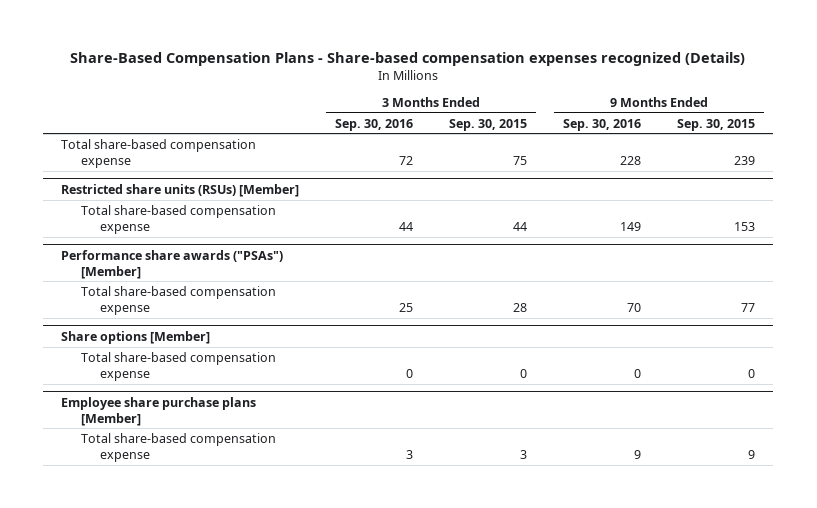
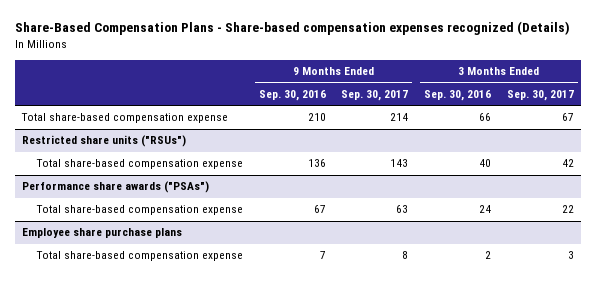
- | 3 Months Ended Sep. 30, 2016 | 3 Months Ended Sep. 30, 2015 | 9 Months Ended Sep. 30, 2016 | 9 Months Ended Sep. 30, 2015
+ | 9 Months Ended Sep. 30, 2016 | 9 Months Ended Sep. 30, 2017 | 3 Months Ended Sep. 30, 2016 | 3 Months Ended Sep. 30, 2017
- Total share-based compensation expense | 72 | 75 | 228 | 239
- Restricted share units (RSUs) [Member]
- Total share-based compensation expense | 44 | 44 | 149 | 153
- Performance share awards ("PSAs") [Member]
- Total share-based compensation expense | 25 | 28 | 70 | 77
- Share options [Member]
- Total share-based compensation expense | 0 | 0 | 0 | 0
- Employee share purchase plans [Member]
- Total share-based compensation expense | 3 | 3 | 9 | 9
+ Total share-based compensation expense | 210 | 214 | 66 | 67
+ Restricted share units ("RSUs")
+ Total share-based compensation expense | 136 | 143 | 40 | 42
+ Performance share awards ("PSAs")
+ Total share-based compensation expense | 67 | 63 | 24 | 22
+ Employee share purchase plans
+ Total share-based compensation expense | 7 | 8 | 2 | 3

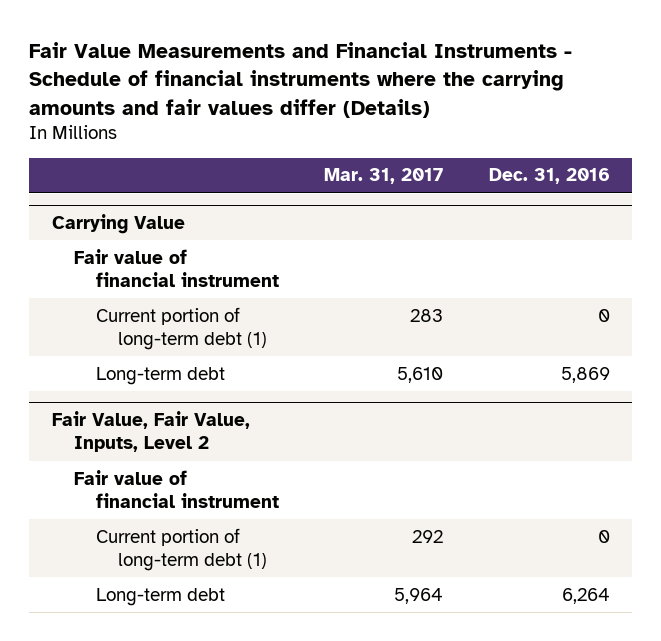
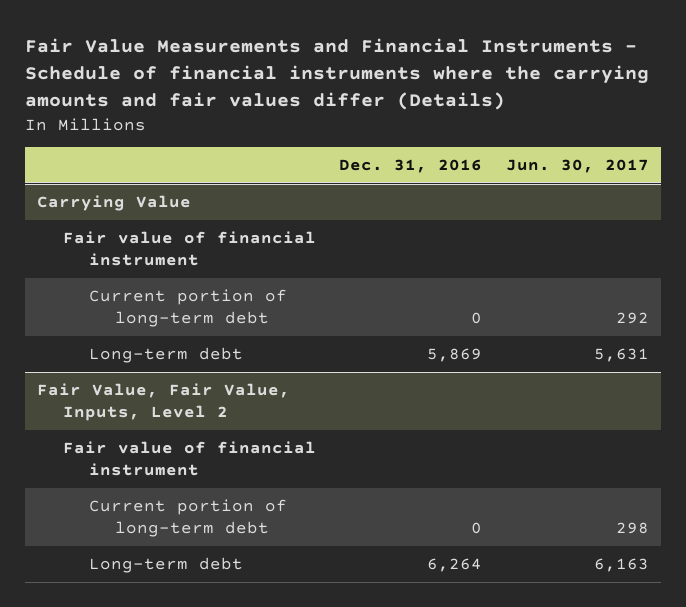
- | Mar. 31, 2017 | Dec. 31, 2016
+ | Dec. 31, 2016 | Jun. 30, 2017
@ Carrying Value
- Current portion of long-term debt (1) | 283 | 0
+ Current portion of long-term debt | 0 | 292
@ Fair Value, Fair Value, Inputs, Level 2
- Current portion of long-term debt (1) | 292 | 0
+ Current portion of long-term debt | 0 | 298

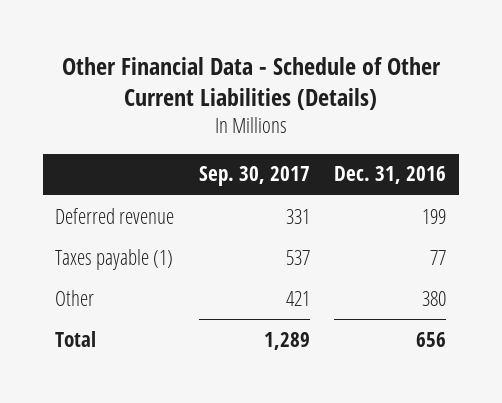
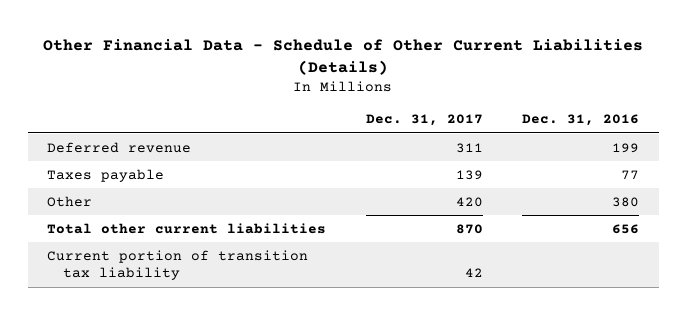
- | Sep. 30, 2017 | Dec. 31, 2016
+ | Dec. 31, 2017 | Dec. 31, 2016
- Taxes payable (1) | 537 | 77
+ Taxes payable | 139 | 77
- Total | 1,289 | 656
+ Total other current liabilities | 870 | 656
+ Current portion of transition tax liability | 42 |

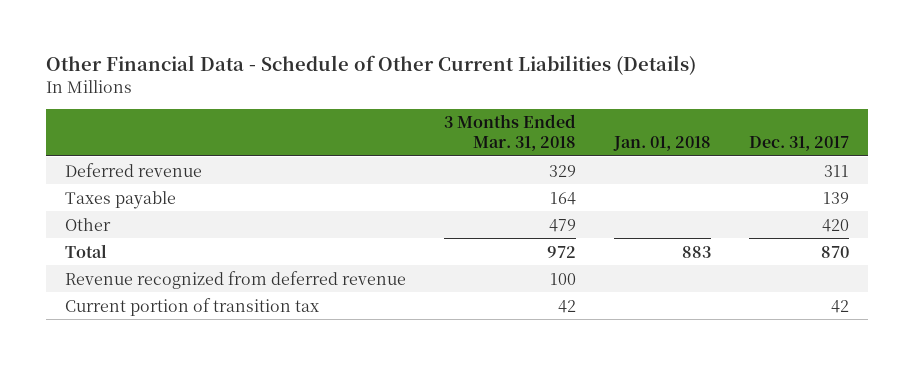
- | Dec. 31, 2017 | Dec. 31, 2016
+ | 3 Months Ended Mar. 31, 2018 | Jan. 01, 2018 | Dec. 31, 2017
- Total other current liabilities | 870 | 656
- Current portion of transition tax liability | 42 |
+ Total | 972 | 883 | 870
+ Revenue recognized from deferred revenue | 100 | |
+ Current portion of transition tax | 42 | | 42

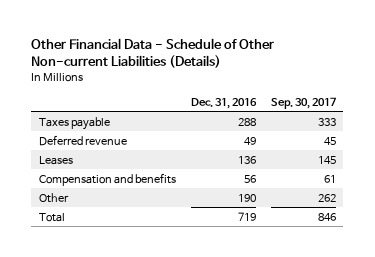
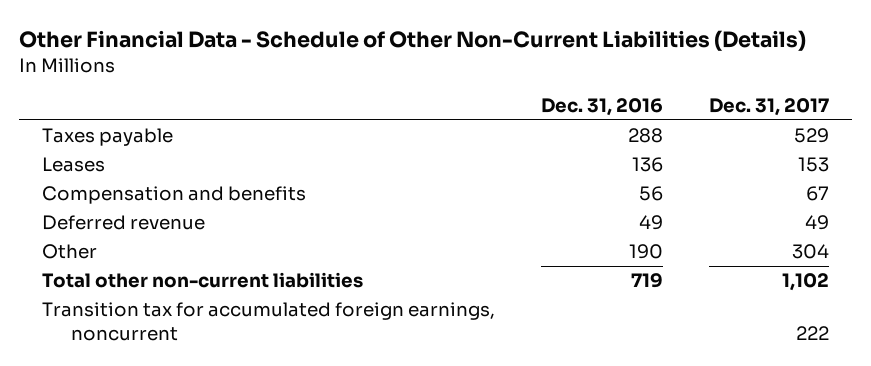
- Other Financial Data - Schedule of Other Non-current Liabilities (Details)
+ Other Financial Data - Schedule of Other Non-Current Liabilities (Details)
- | Dec. 31, 2016 | Sep. 30, 2017
+ | Dec. 31, 2016 | Dec. 31, 2017
moved down: Deferred revenue | 49 | 49
- Total | 719 | 846
+ Total other non-current liabilities | 719 | 1,102
+ Transition tax for accumulated foreign earnings, noncurrent | | 222

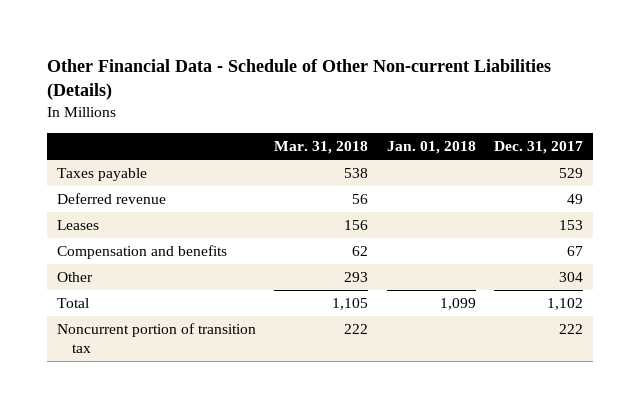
- Other Financial Data - Schedule of Other Non-Current Liabilities (Details)
+ Other Financial Data - Schedule of Other Non-current Liabilities (Details)
- | Dec. 31, 2016 | Dec. 31, 2017
+ | Mar. 31, 2018 | Jan. 01, 2018 | Dec. 31, 2017
moved up: Deferred revenue | 56 | | 49
- Total other non-current liabilities | 719 | 1,102
- Transition tax for accumulated foreign earnings, noncurrent | | 222
+ Total | 1,105 | 1,099 | 1,102
+ Noncurrent portion of transition tax | 222 | | 222

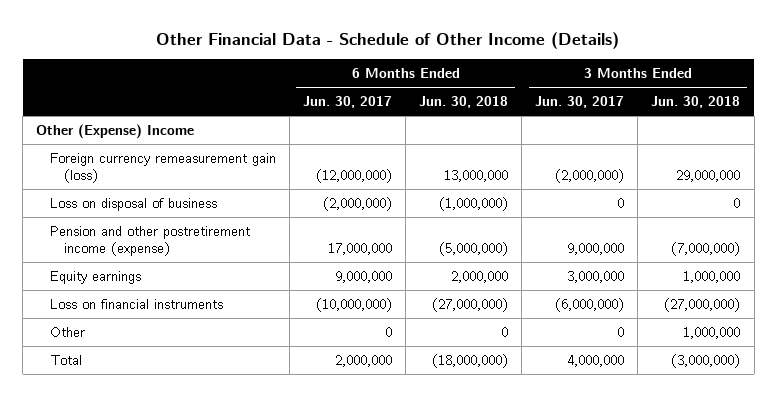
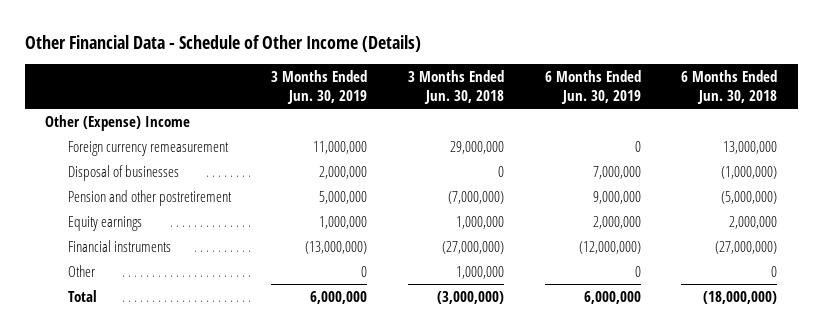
- | 6 Months Ended Jun. 30, 2017 | 6 Months Ended Jun. 30, 2018 | 3 Months Ended Jun. 30, 2017 | 3 Months Ended Jun. 30, 2018
+ | 3 Months Ended Jun. 30, 2019 | 3 Months Ended Jun. 30, 2018 | 6 Months Ended Jun. 30, 2019 | 6 Months Ended Jun. 30, 2018
- Foreign currency remeasurement gain (loss) | (12,000,000) | 13,000,000 | (2,000,000) | 29,000,000
- Loss on disposal of business | (2,000,000) | (1,000,000) | 0 | 0
- Pension and other postretirement income (expense) | 17,000,000 | (5,000,000) | 9,000,000 | (7,000,000)
+ Foreign currency remeasurement | 11,000,000 | 29,000,000 | 0 | 13,000,000
+ Disposal of businesses | 2,000,000 | 0 | 7,000,000 | (1,000,000)
+ Pension and other postretirement | 5,000,000 | (7,000,000) | 9,000,000 | (5,000,000)
- Loss on financial instruments | (10,000,000) | (27,000,000) | (6,000,000) | (27,000,000)
+ Financial instruments | (13,000,000) | (27,000,000) | (12,000,000) | (27,000,000)

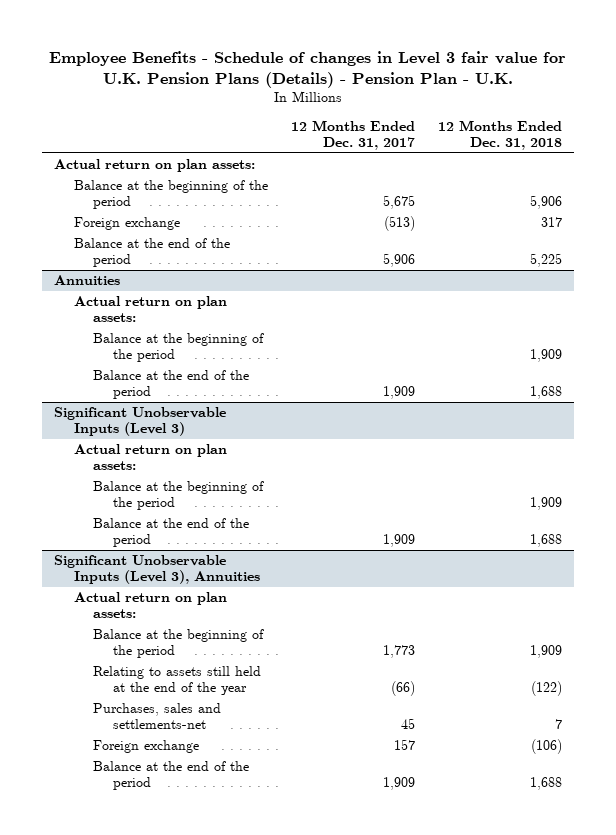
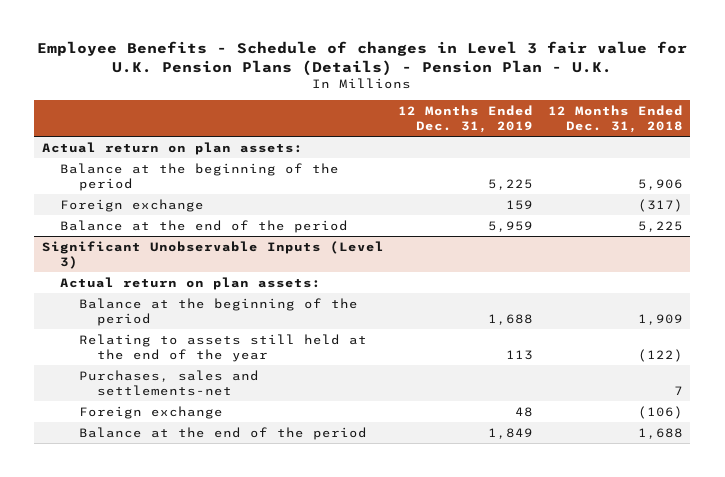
- | 12 Months Ended Dec. 31, 2017 | 12 Months Ended Dec. 31, 2018
+ | 12 Months Ended Dec. 31, 2019 | 12 Months Ended Dec. 31, 2018
- Foreign exchange | (513) | 317
+ Foreign exchange | 159 | (317)
- Annuities
- Actual return on plan assets:
- Balance at the beginning of the period | | 1,909
- Balance at the end of the period | 1,909 | 1,688
@ Significant Unobservable Inputs (Level 3)
- Balance at the end of the period | 1,909 | 1,688
- Significant Unobservable Inputs (Level 3), Annuities
- Actual return on plan assets:
- Balance at the beginning of the period | 1,773 | 1,909

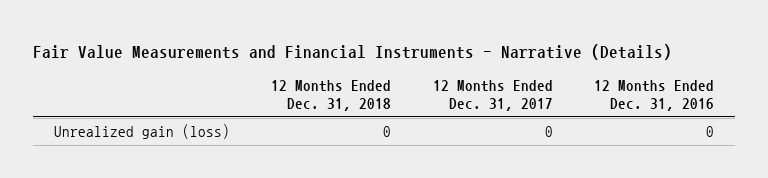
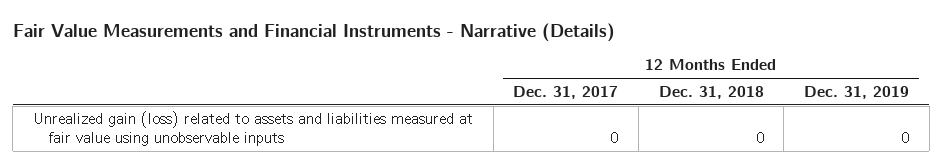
- | 12 Months Ended Dec. 31, 2018 | 12 Months Ended Dec. 31, 2017 | 12 Months Ended Dec. 31, 2016
+ | 12 Months Ended Dec. 31, 2017 | 12 Months Ended Dec. 31, 2018 | 12 Months Ended Dec. 31, 2019
- Unrealized gain (loss) | 0 | 0 | 0
+ Unrealized gain (loss) related to assets and liabilities measured at fair value using unobservable inputs | 0 | 0 | 0

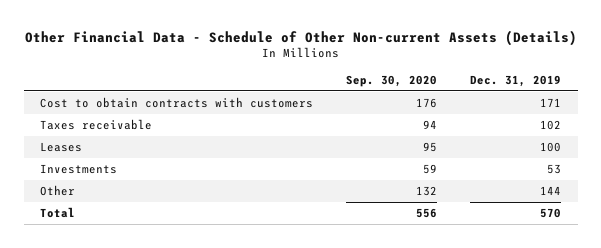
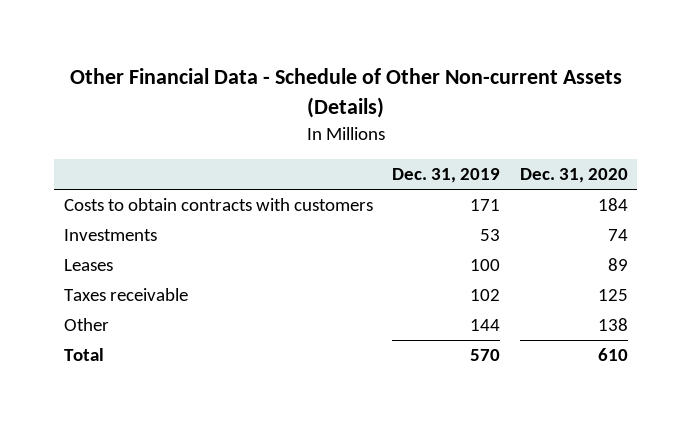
- | Sep. 30, 2020 | Dec. 31, 2019
+ | Dec. 31, 2019 | Dec. 31, 2020
- Cost to obtain contracts with customers | 176 | 171
+ Costs to obtain contracts with customers | 171 | 184
moved down: Leases | 100 | 89
moved down: Taxes receivable | 102 | 125

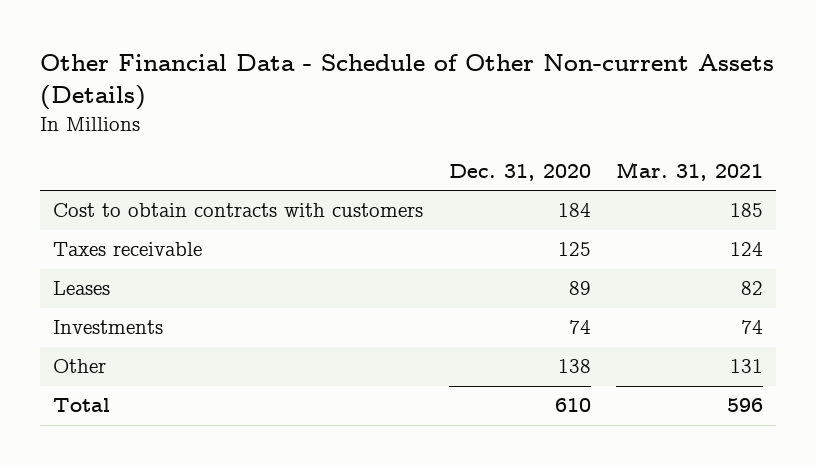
- | Dec. 31, 2019 | Dec. 31, 2020
+ | Dec. 31, 2020 | Mar. 31, 2021
- Costs to obtain contracts with customers | 171 | 184
+ Cost to obtain contracts with customers | 184 | 185
moved down: Leases | 89 | 82
moved down: Investments | 74 | 74

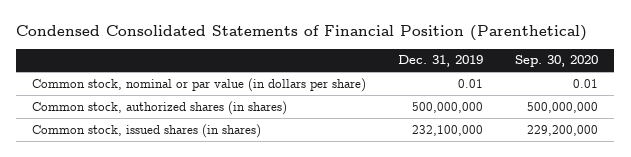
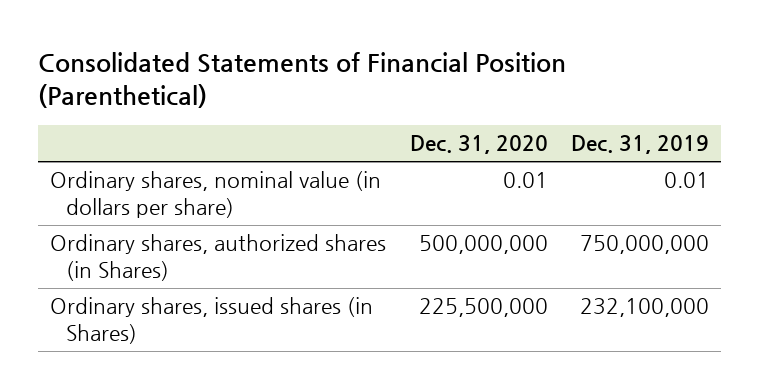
- Condensed Consolidated Statements of Financial Position (Parenthetical)
+ Consolidated Statements of Financial Position (Parenthetical)
- | Dec. 31, 2019 | Sep. 30, 2020
+ | Dec. 31, 2020 | Dec. 31, 2019
- Common stock, nominal or par value (in dollars per share) | 0.01 | 0.01
- Common stock, authorized shares (in shares) | 500,000,000 | 500,000,000
- Common stock, issued shares (in shares) | 232,100,000 | 229,200,000
+ Ordinary shares, nominal value (in dollars per share) | 0.01 | 0.01
+ Ordinary shares, authorized shares (in Shares) | 500,000,000 | 750,000,000
+ Ordinary shares, issued shares (in Shares) | 225,500,000 | 232,100,000

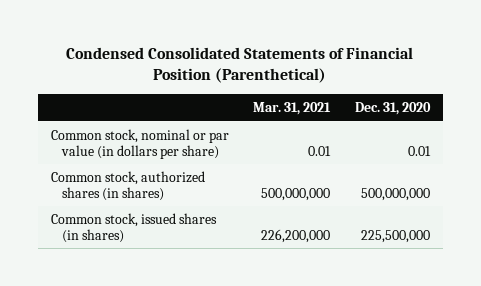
- Consolidated Statements of Financial Position (Parenthetical)
+ Condensed Consolidated Statements of Financial Position (Parenthetical)
- | Dec. 31, 2020 | Dec. 31, 2019
+ | Mar. 31, 2021 | Dec. 31, 2020
- Ordinary shares, nominal value (in dollars per share) | 0.01 | 0.01
- Ordinary shares, authorized shares (in Shares) | 500,000,000 | 750,000,000
- Ordinary shares, issued shares (in Shares) | 225,500,000 | 232,100,000
+ Common stock, nominal or par value (in dollars per share) | 0.01 | 0.01
+ Common stock, authorized shares (in shares) | 500,000,000 | 500,000,000
+ Common stock, issued shares (in shares) | 226,200,000 | 225,500,000

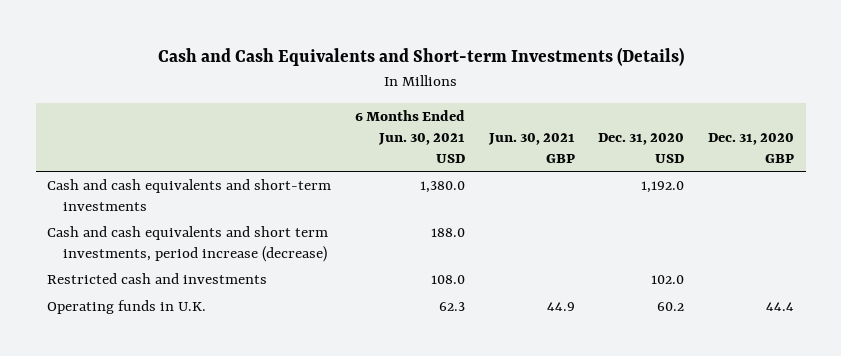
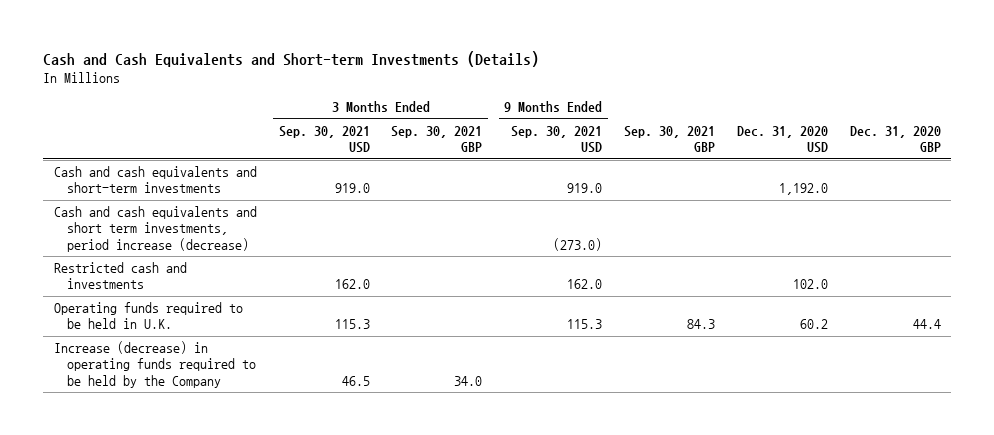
- | 6 Months Ended Jun. 30, 2021 USD | Jun. 30, 2021 GBP | Dec. 31, 2020 USD | Dec. 31, 2020 GBP
+ | 3 Months Ended Sep. 30, 2021 USD | 3 Months Ended Sep. 30, 2021 GBP | 9 Months Ended Sep. 30, 2021 USD | Sep. 30, 2021 GBP | Dec. 31, 2020 USD | Dec. 31, 2020 GBP
- Operating funds in U.K. | 62.3 | 44.9 | 60.2 | 44.4
+ Operating funds required to be held in U.K. | 115.3 | | 115.3 | 84.3 | 60.2 | 44.4
+ Increase (decrease) in operating funds required to be held by the Company | 46.5 | 34.0 | | | |

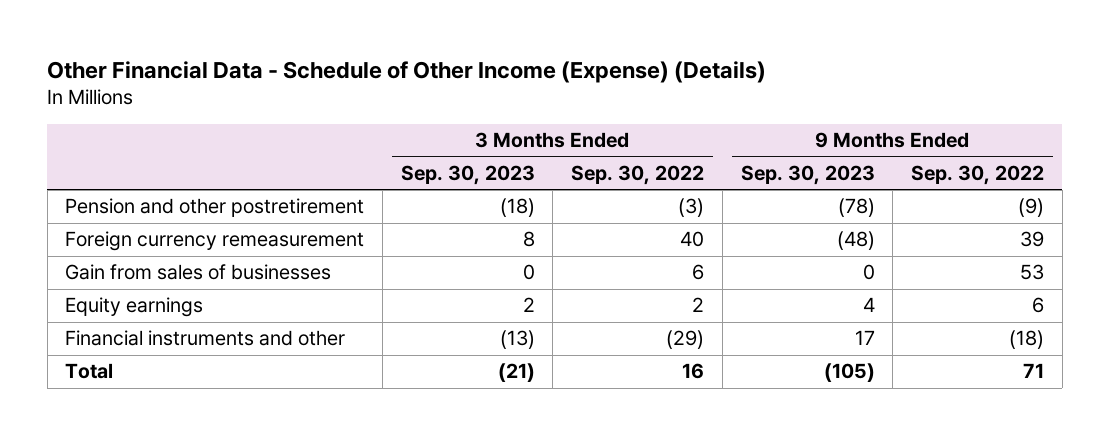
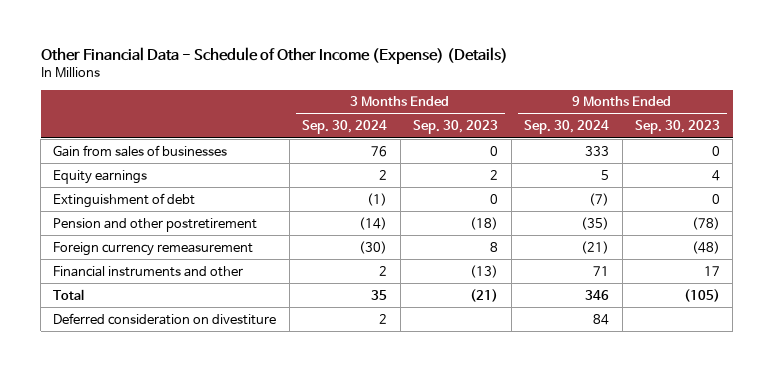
- | 3 Months Ended Sep. 30, 2023 | 3 Months Ended Sep. 30, 2022 | 9 Months Ended Sep. 30, 2023 | 9 Months Ended Sep. 30, 2022
+ | 3 Months Ended Sep. 30, 2024 | 3 Months Ended Sep. 30, 2023 | 9 Months Ended Sep. 30, 2024 | 9 Months Ended Sep. 30, 2023
+ Extinguishment of debt | (1) | 0 | (7) | 0
moved down: Pension and other postretirement | (14) | (18) | (35) | (78)
moved down: Foreign currency remeasurement | (30) | 8 | (21) | (48)
+ Deferred consideration on divestiture | 2 | | 84 |

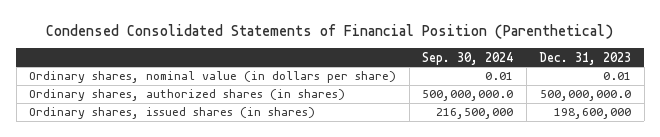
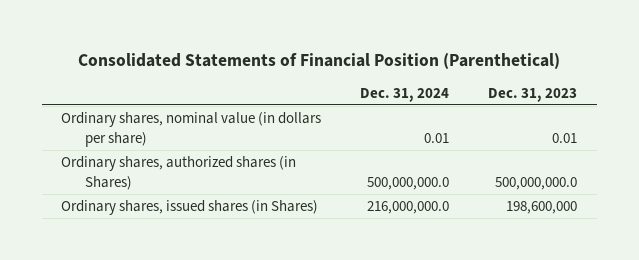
- Condensed Consolidated Statements of Financial Position (Parenthetical)
+ Consolidated Statements of Financial Position (Parenthetical)
- | Sep. 30, 2024 | Dec. 31, 2023
+ | Dec. 31, 2024 | Dec. 31, 2023
- Ordinary shares, authorized shares (in shares) | 500,000,000.0 | 500,000,000.0
- Ordinary shares, issued shares (in shares) | 216,500,000 | 198,600,000
+ Ordinary shares, authorized shares (in Shares) | 500,000,000.0 | 500,000,000.0
+ Ordinary shares, issued shares (in Shares) | 216,000,000.0 | 198,600,000

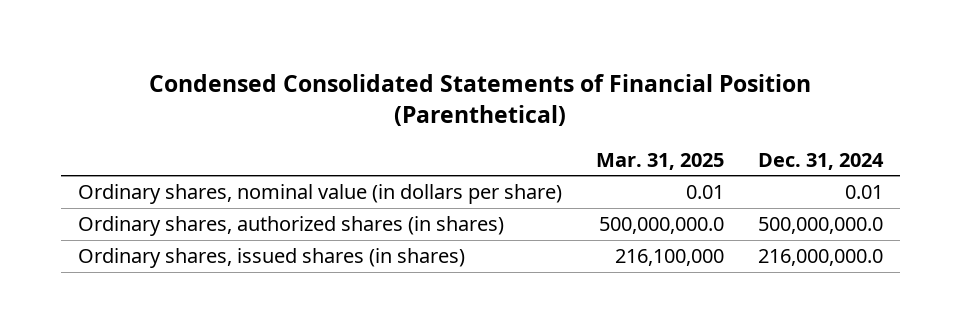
- Consolidated Statements of Financial Position (Parenthetical)
+ Condensed Consolidated Statements of Financial Position (Parenthetical)
- | Dec. 31, 2024 | Dec. 31, 2023
+ | Mar. 31, 2025 | Dec. 31, 2024
- Ordinary shares, authorized shares (in Shares) | 500,000,000.0 | 500,000,000.0
- Ordinary shares, issued shares (in Shares) | 216,000,000.0 | 198,600,000
+ Ordinary shares, authorized shares (in shares) | 500,000,000.0 | 500,000,000.0
+ Ordinary shares, issued shares (in shares) | 216,100,000 | 216,000,000.0

